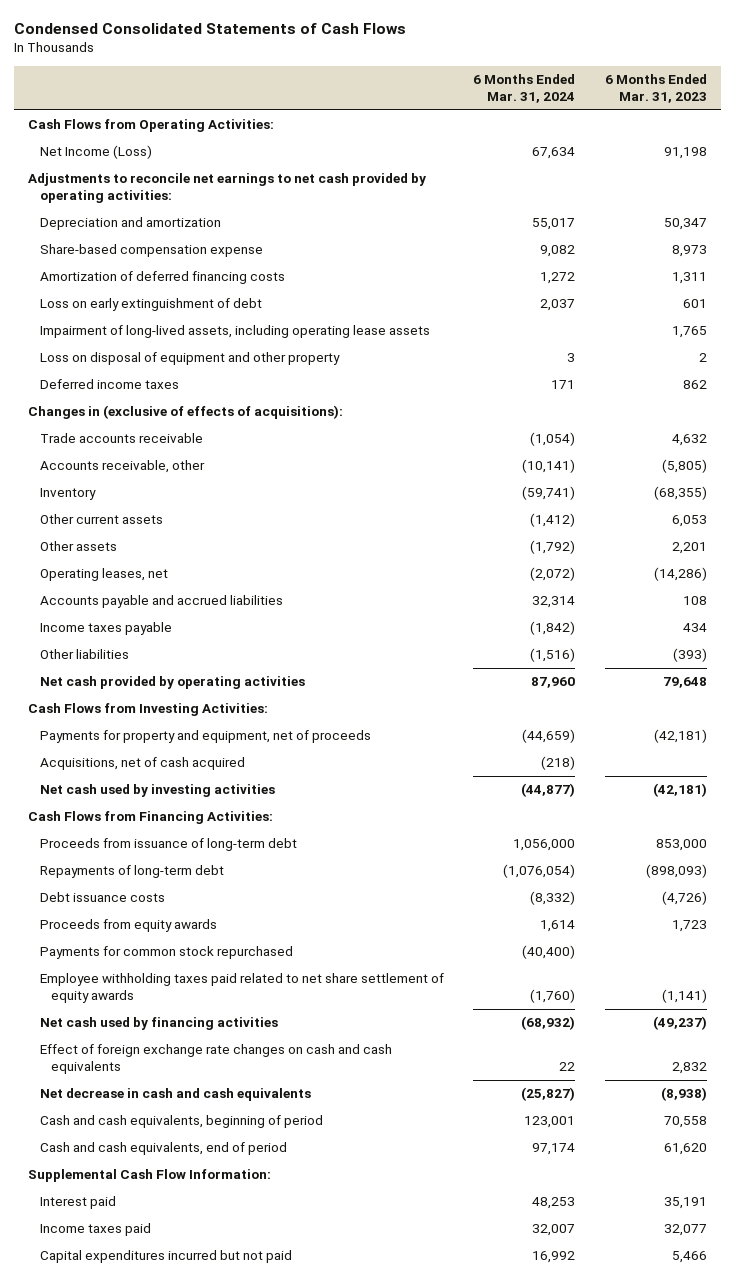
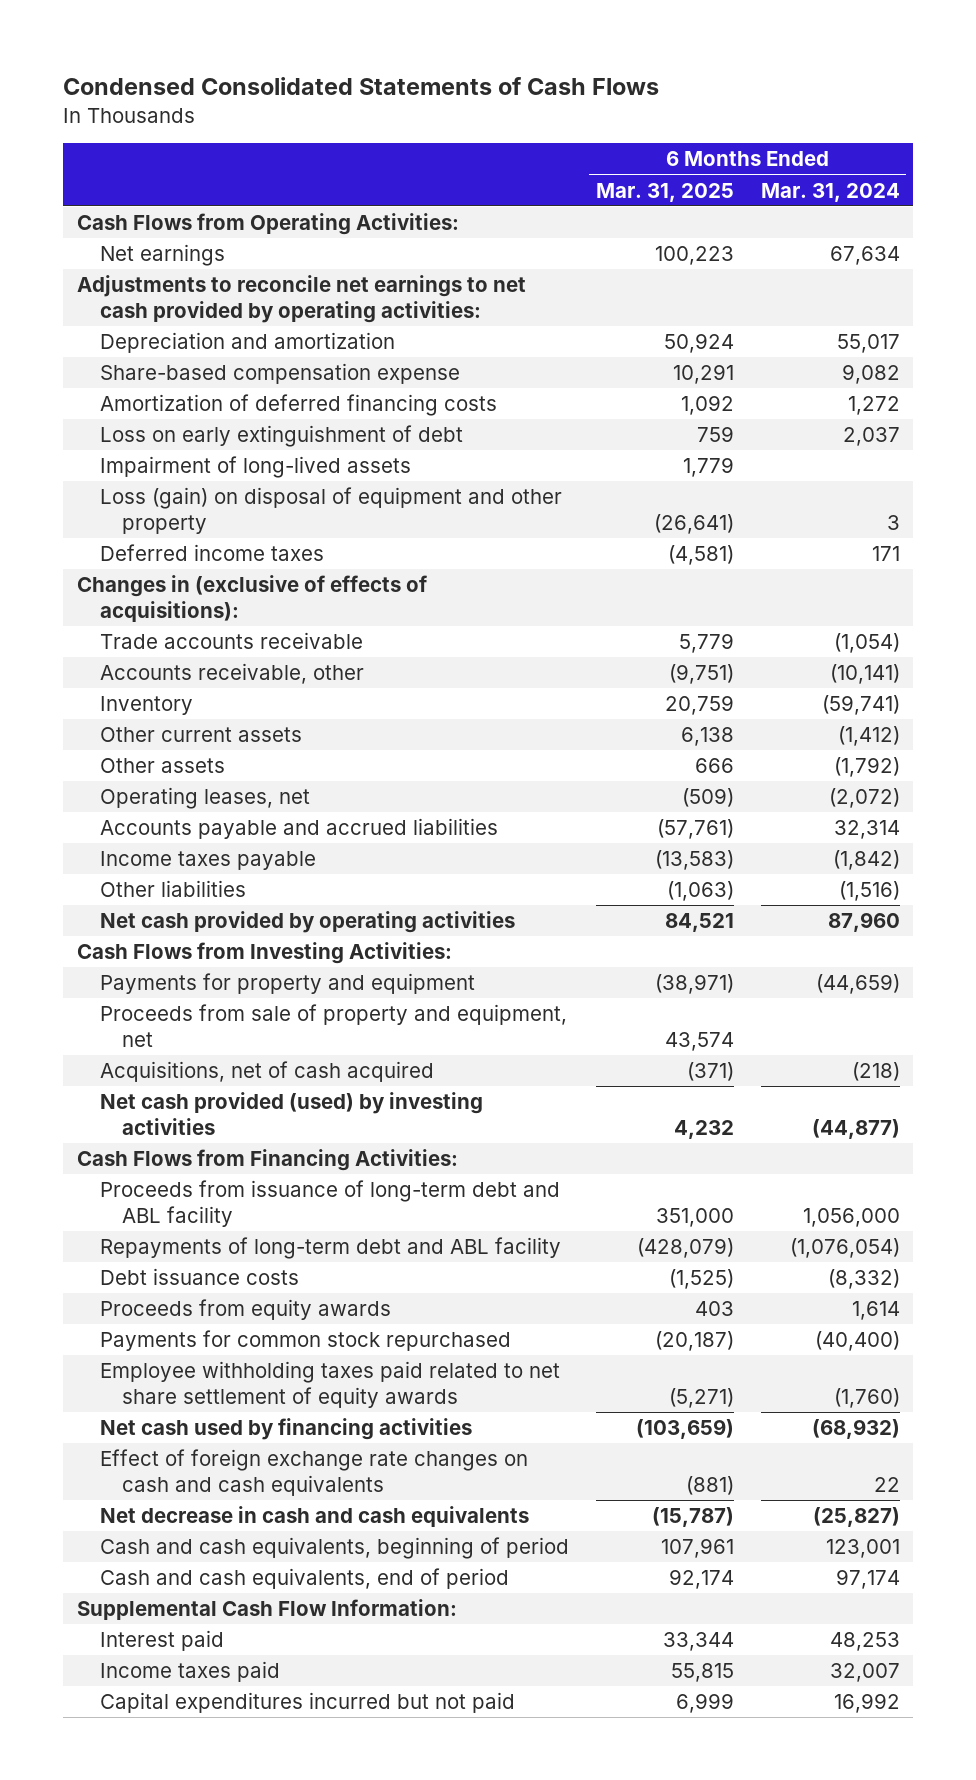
- | 6 Months Ended Mar. 31, 2024 | 6 Months Ended Mar. 31, 2023
+ | 6 Months Ended Mar. 31, 2025 | 6 Months Ended Mar. 31, 2024
- Net Income (Loss) | 67,634 | 91,198
+ Net earnings | 100,223 | 67,634
- Impairment of long-lived assets, including operating lease assets | | 1,765
- Loss on disposal of equipment and other property | 3 | 2
+ Impairment of long-lived assets | 1,779 |
+ Loss (gain) on disposal of equipment and other property | (26,641) | 3
- Payments for property and equipment, net of proceeds | (44,659) | (42,181)
+ Payments for property and equipment | (38,971) | (44,659)
+ Proceeds from sale of property and equipment, net | 43,574 |
- Net cash used by investing activities | (44,877) | (42,181)
+ Net cash provided (used) by investing activities | 4,232 | (44,877)
- Proceeds from issuance of long-term debt | 1,056,000 | 853,000
- Repayments of long-term debt | (1,076,054) | (898,093)
+ Proceeds from issuance of long-term debt and ABL facility | 351,000 | 1,056,000
+ Repayments of long-term debt and ABL facility | (428,079) | (1,076,054)

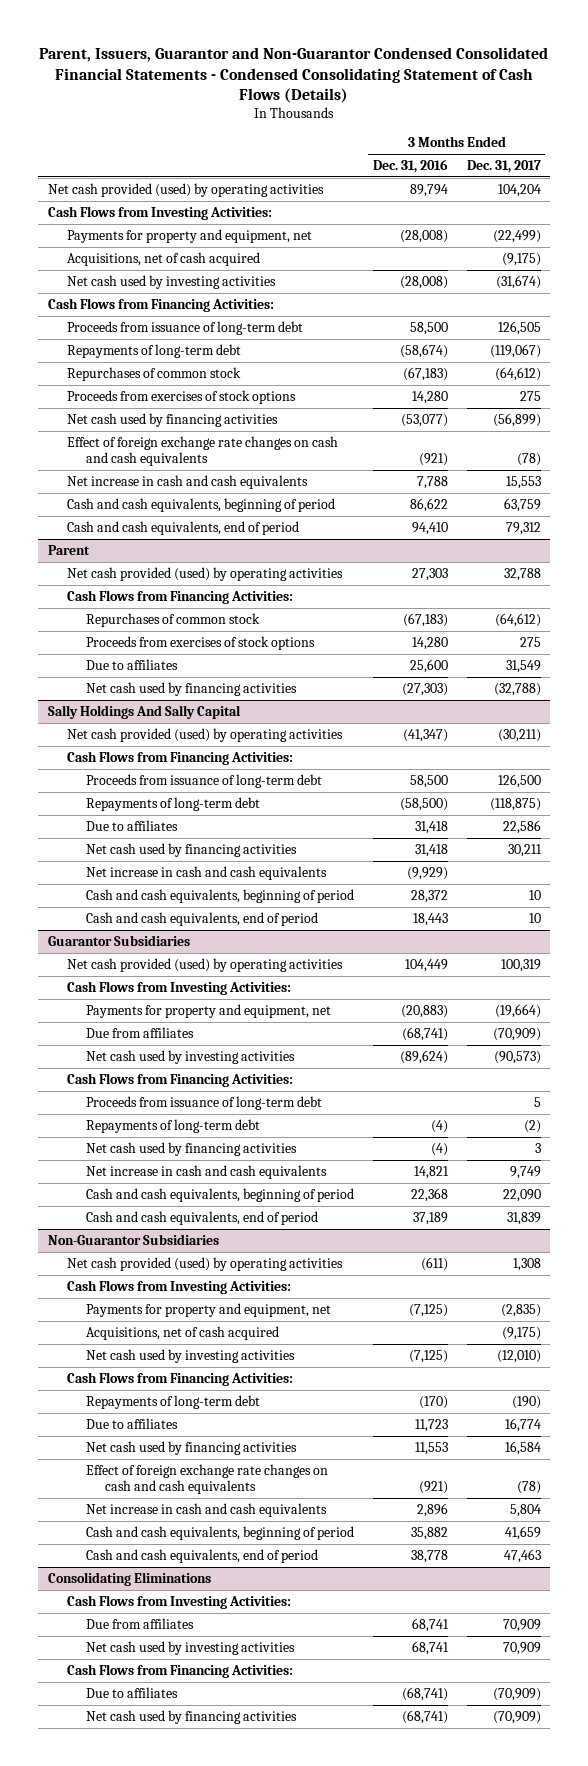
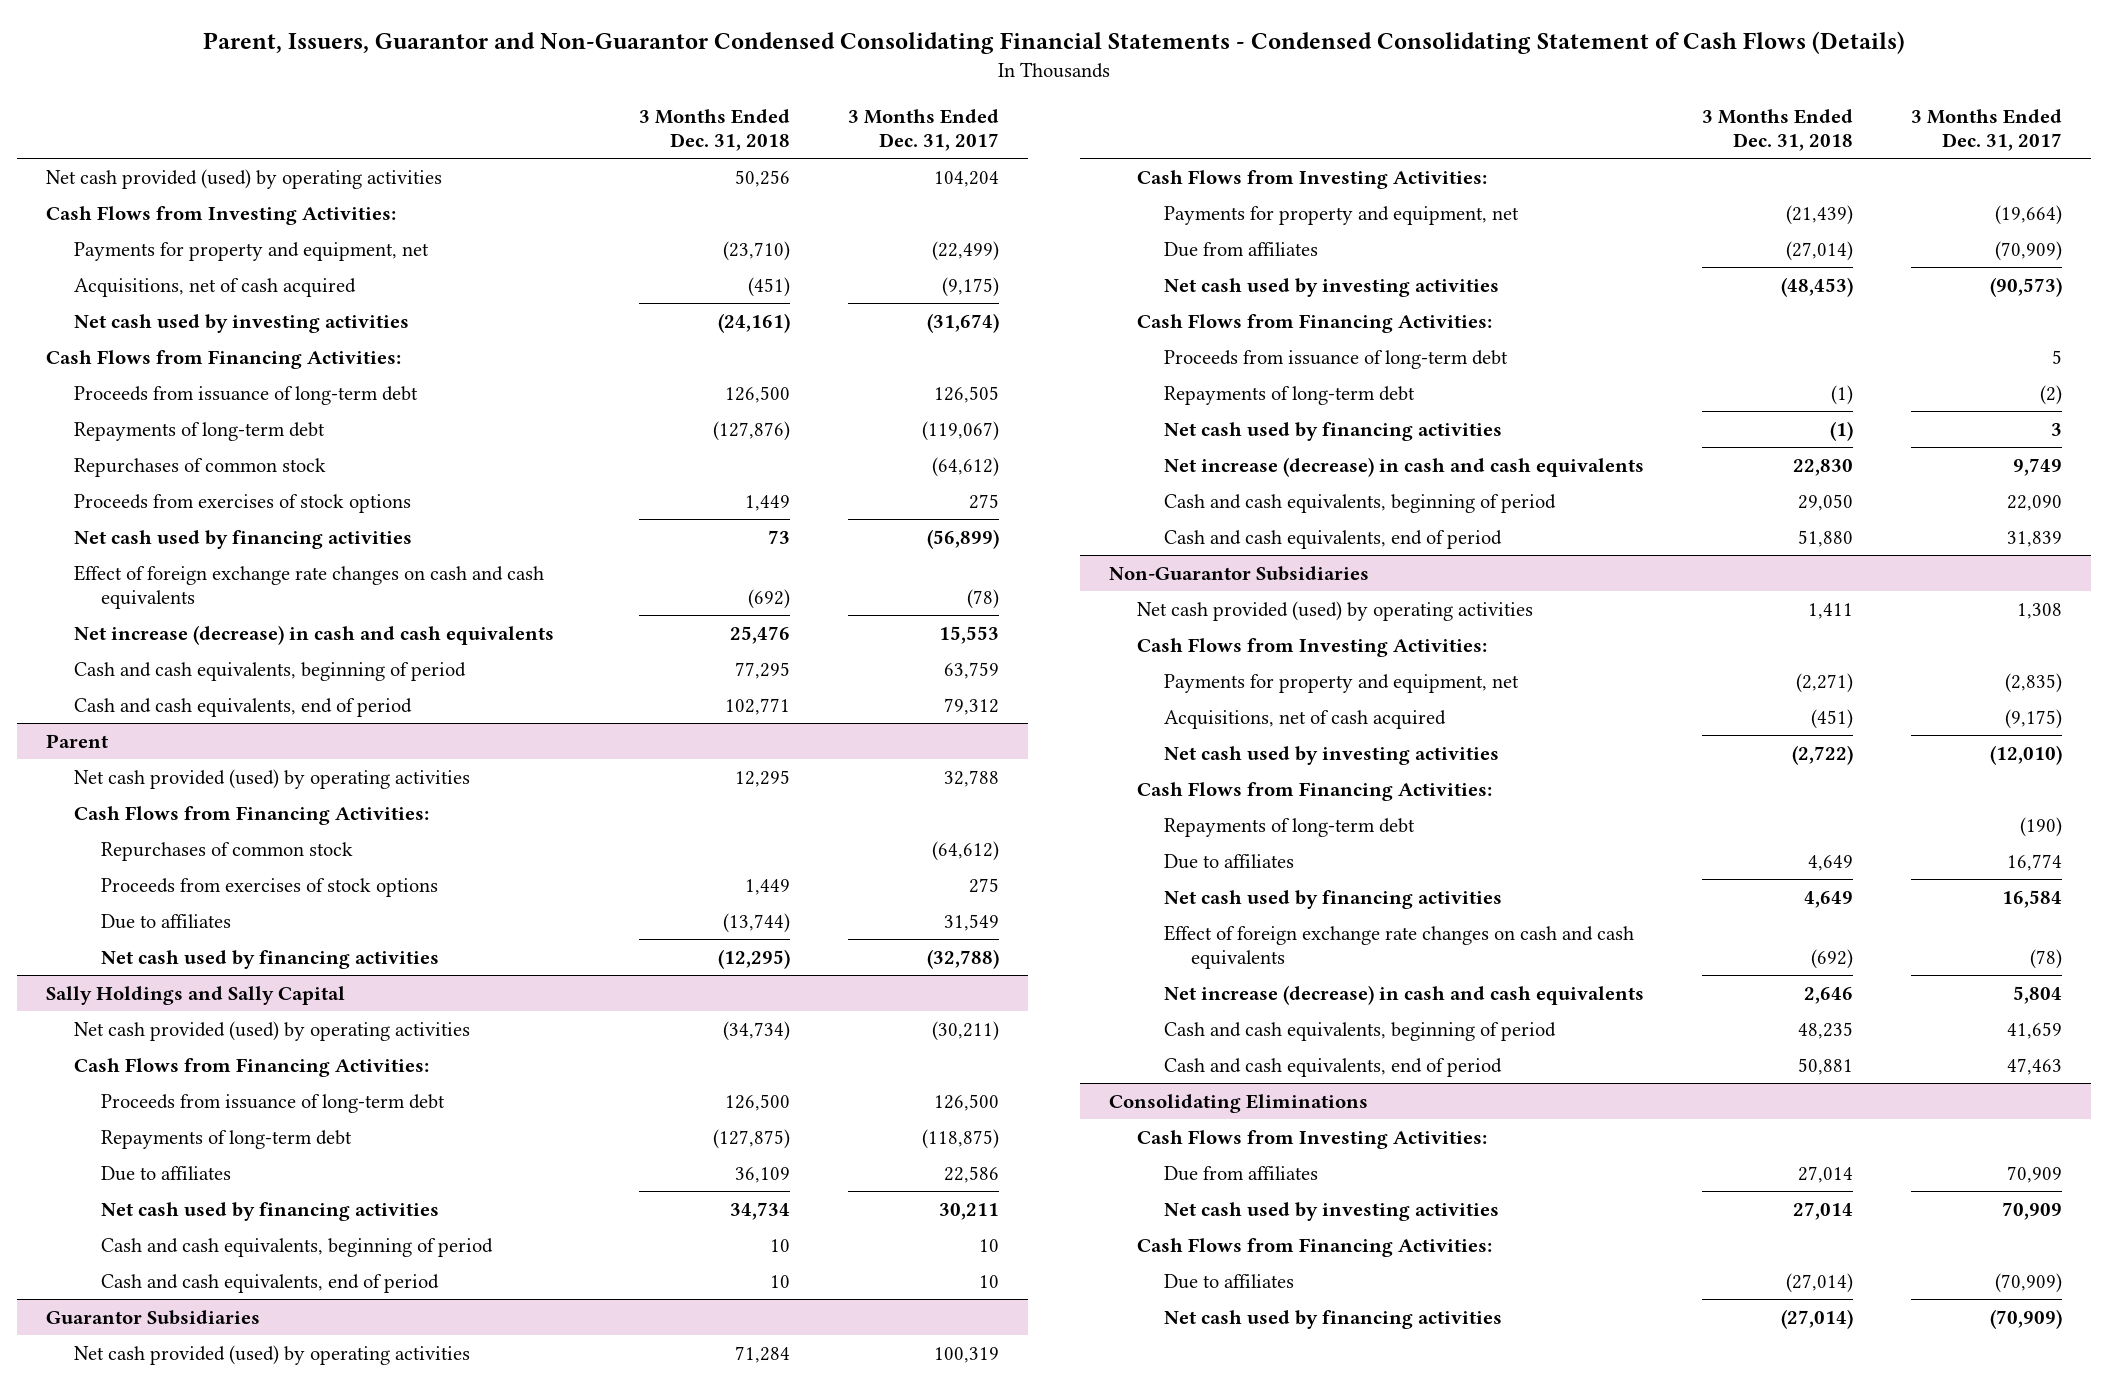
- Parent, Issuers, Guarantor and Non-Guarantor Condensed Consolidated Financial Statements - Condensed Consolidating Statement of Cash Flows (Details)
+ Parent, Issuers, Guarantor and Non-Guarantor Condensed Consolidating Financial Statements - Condensed Consolidating Statement of Cash Flows (Details)
- | 3 Months Ended Dec. 31, 2016 | 3 Months Ended Dec. 31, 2017
+ | 3 Months Ended Dec. 31, 2018 | 3 Months Ended Dec. 31, 2017
- Net increase in cash and cash equivalents | 7,788 | 15,553
+ Net increase (decrease) in cash and cash equivalents | 25,476 | 15,553
- Sally Holdings And Sally Capital
+ Sally Holdings and Sally Capital
- Net increase in cash and cash equivalents | (9,929) |
@ Guarantor Subsidiaries
- Net increase in cash and cash equivalents | 14,821 | 9,749
+ Net increase (decrease) in cash and cash equivalents | 22,830 | 9,749
@ Non-Guarantor Subsidiaries
- Net increase in cash and cash equivalents | 2,896 | 5,804
+ Net increase (decrease) in cash and cash equivalents | 2,646 | 5,804

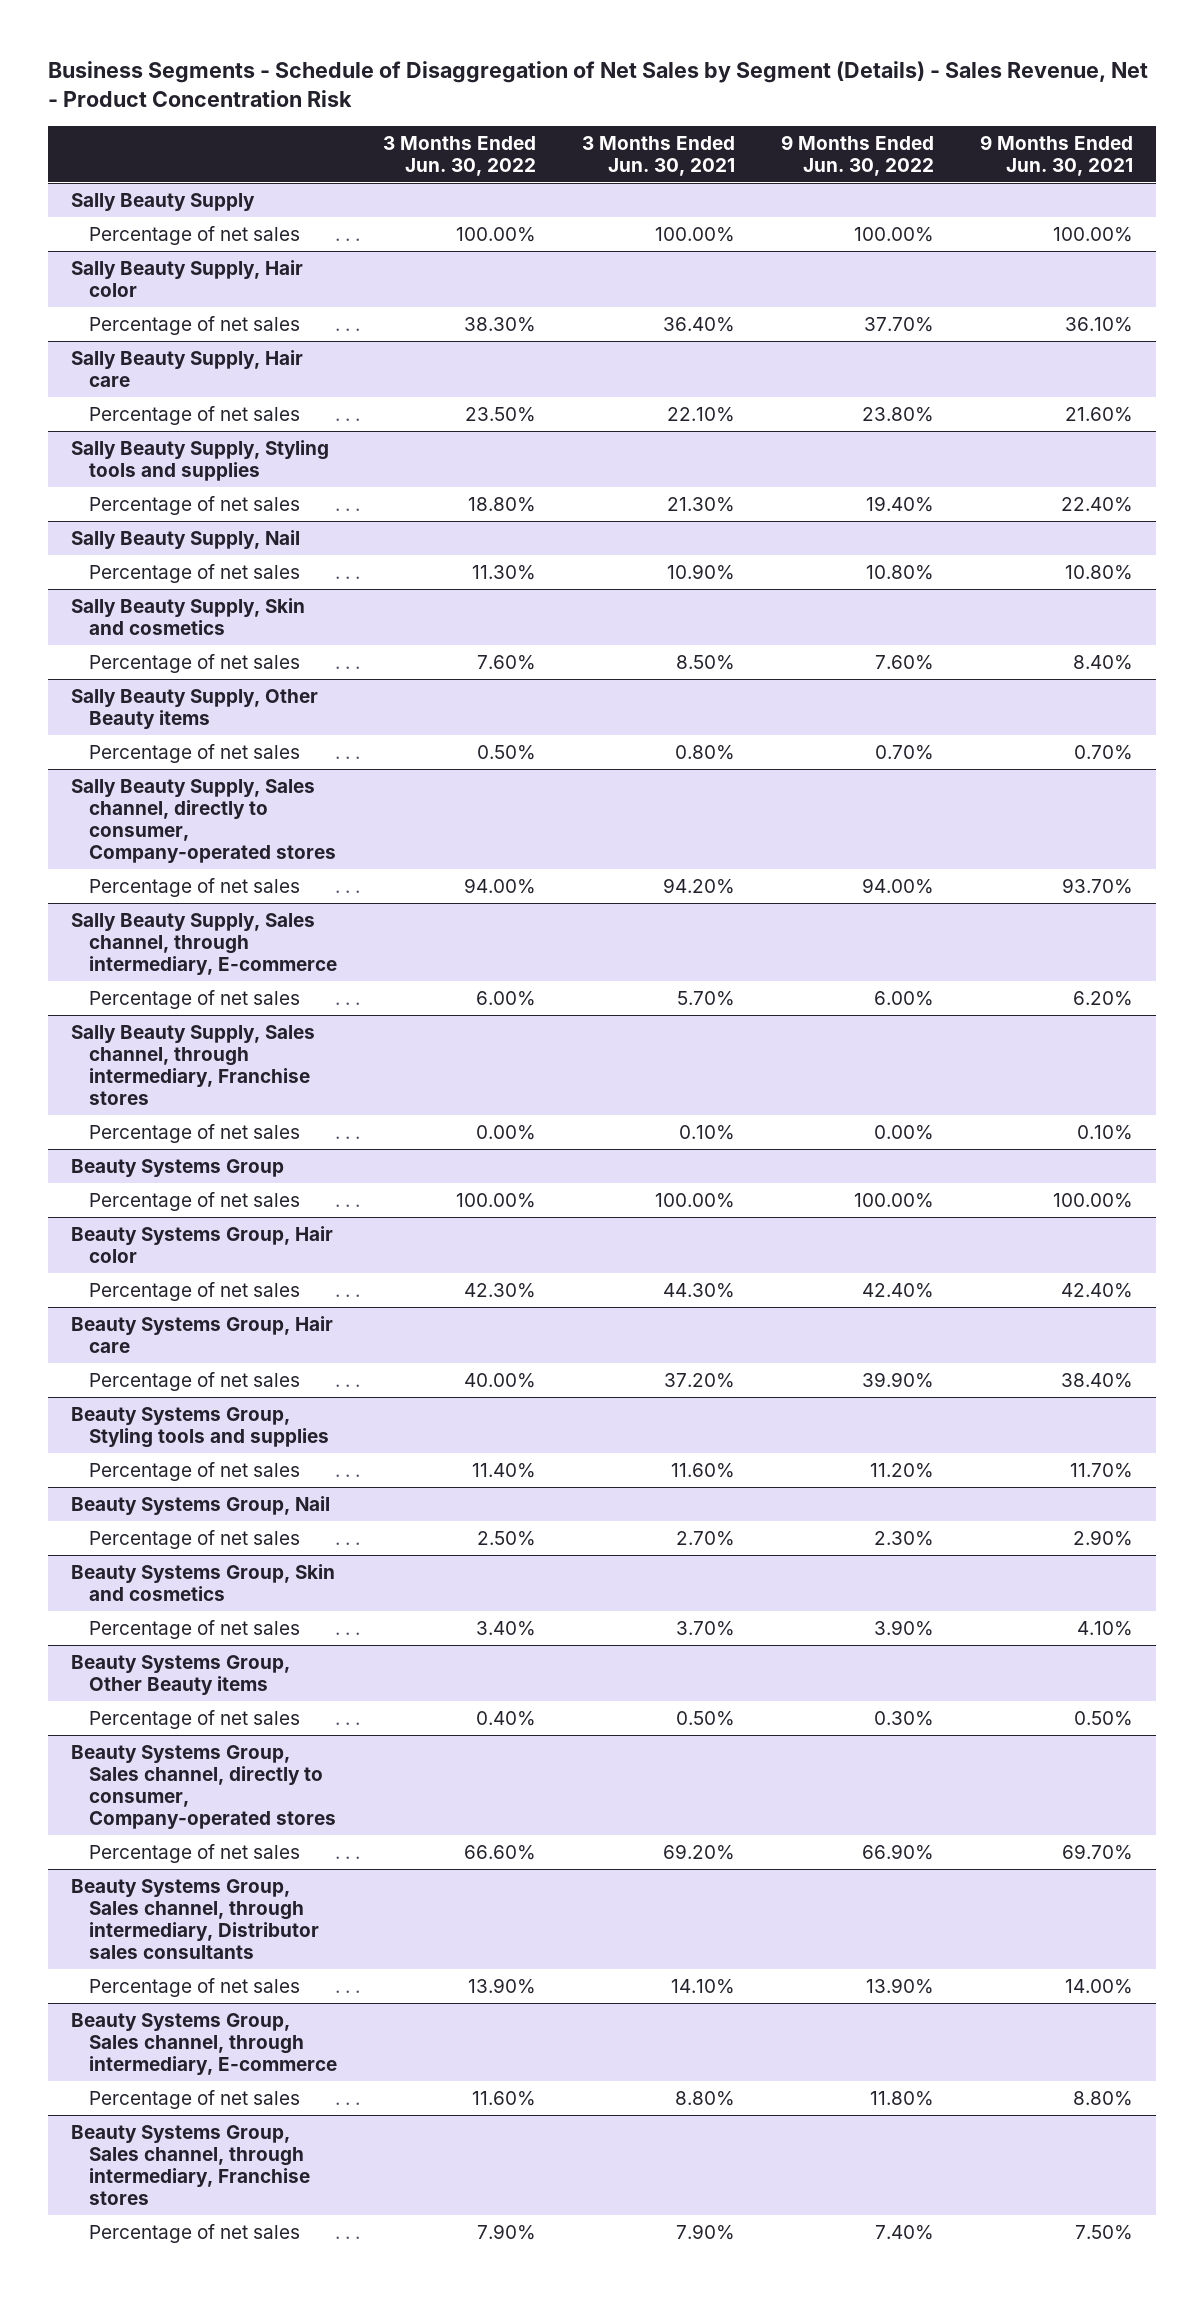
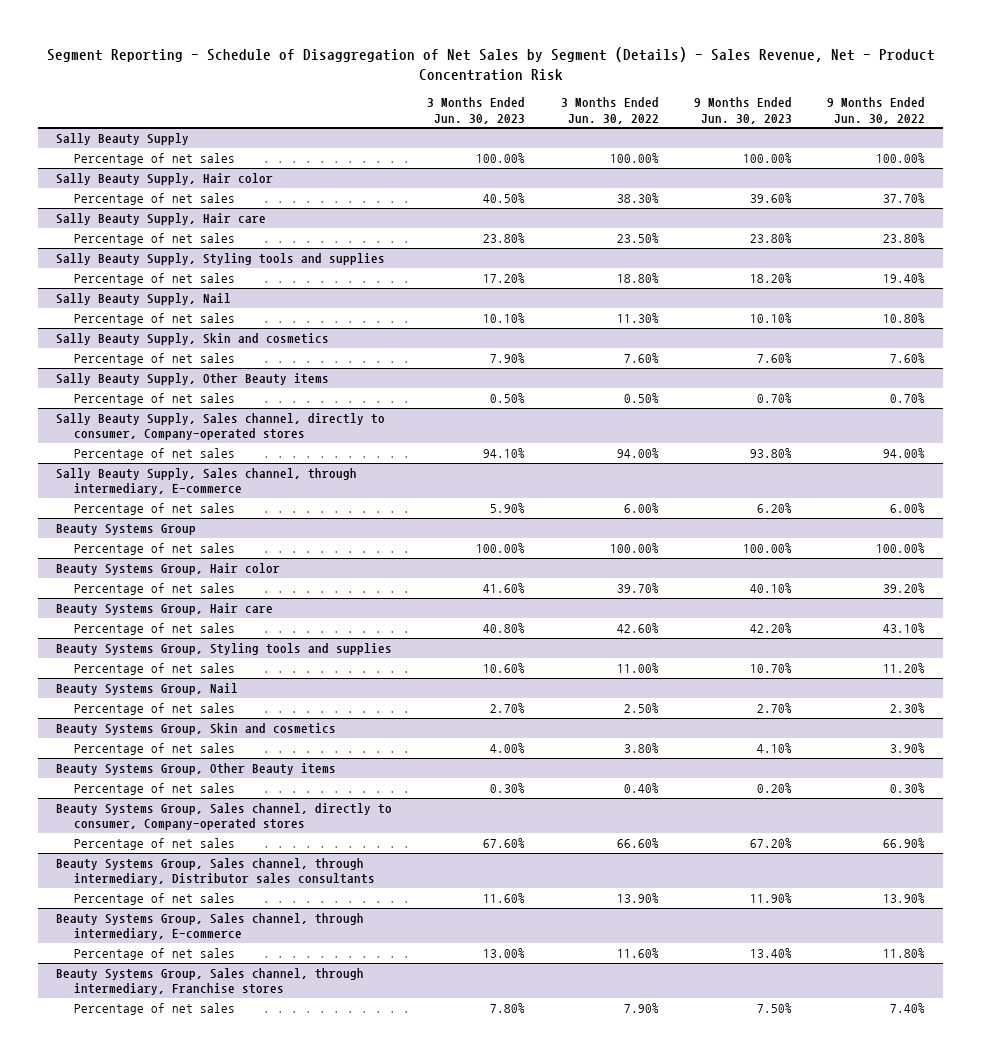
- Business Segments - Schedule of Disaggregation of Net Sales by Segment (Details) - Sales Revenue, Net - Product Concentration Risk
+ Segment Reporting - Schedule of Disaggregation of Net Sales by Segment (Details) - Sales Revenue, Net - Product Concentration Risk
- | 3 Months Ended Jun. 30, 2022 | 3 Months Ended Jun. 30, 2021 | 9 Months Ended Jun. 30, 2022 | 9 Months Ended Jun. 30, 2021
+ | 3 Months Ended Jun. 30, 2023 | 3 Months Ended Jun. 30, 2022 | 9 Months Ended Jun. 30, 2023 | 9 Months Ended Jun. 30, 2022
- Sally Beauty Supply, Sales channel, through intermediary, Franchise stores
- Percentage of net sales | 0.00% | 0.10% | 0.00% | 0.10%
@ Beauty Systems Group, Hair color
- Percentage of net sales | 42.30% | 44.30% | 42.40% | 42.40%
+ Percentage of net sales | 41.60% | 39.70% | 40.10% | 39.20%
@ Beauty Systems Group, Hair care
- Percentage of net sales | 40.00% | 37.20% | 39.90% | 38.40%
+ Percentage of net sales | 40.80% | 42.60% | 42.20% | 43.10%
@ Beauty Systems Group, Styling tools and supplies
- Percentage of net sales | 11.40% | 11.60% | 11.20% | 11.70%
+ Percentage of net sales | 10.60% | 11.00% | 10.70% | 11.20%
@ Beauty Systems Group, Skin and cosmetics
- Percentage of net sales | 3.40% | 3.70% | 3.90% | 4.10%
+ Percentage of net sales | 4.00% | 3.80% | 4.10% | 3.90%

